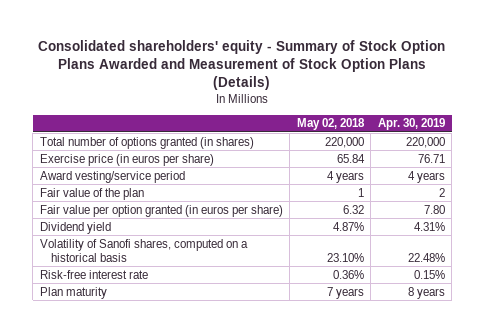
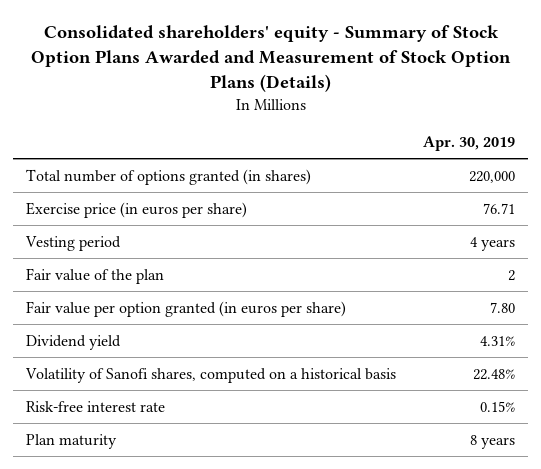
- | May 02, 2018 | Apr. 30, 2019
+ | Apr. 30, 2019
- Award vesting/service period | 4 years | 4 years
+ Vesting period | 4 years

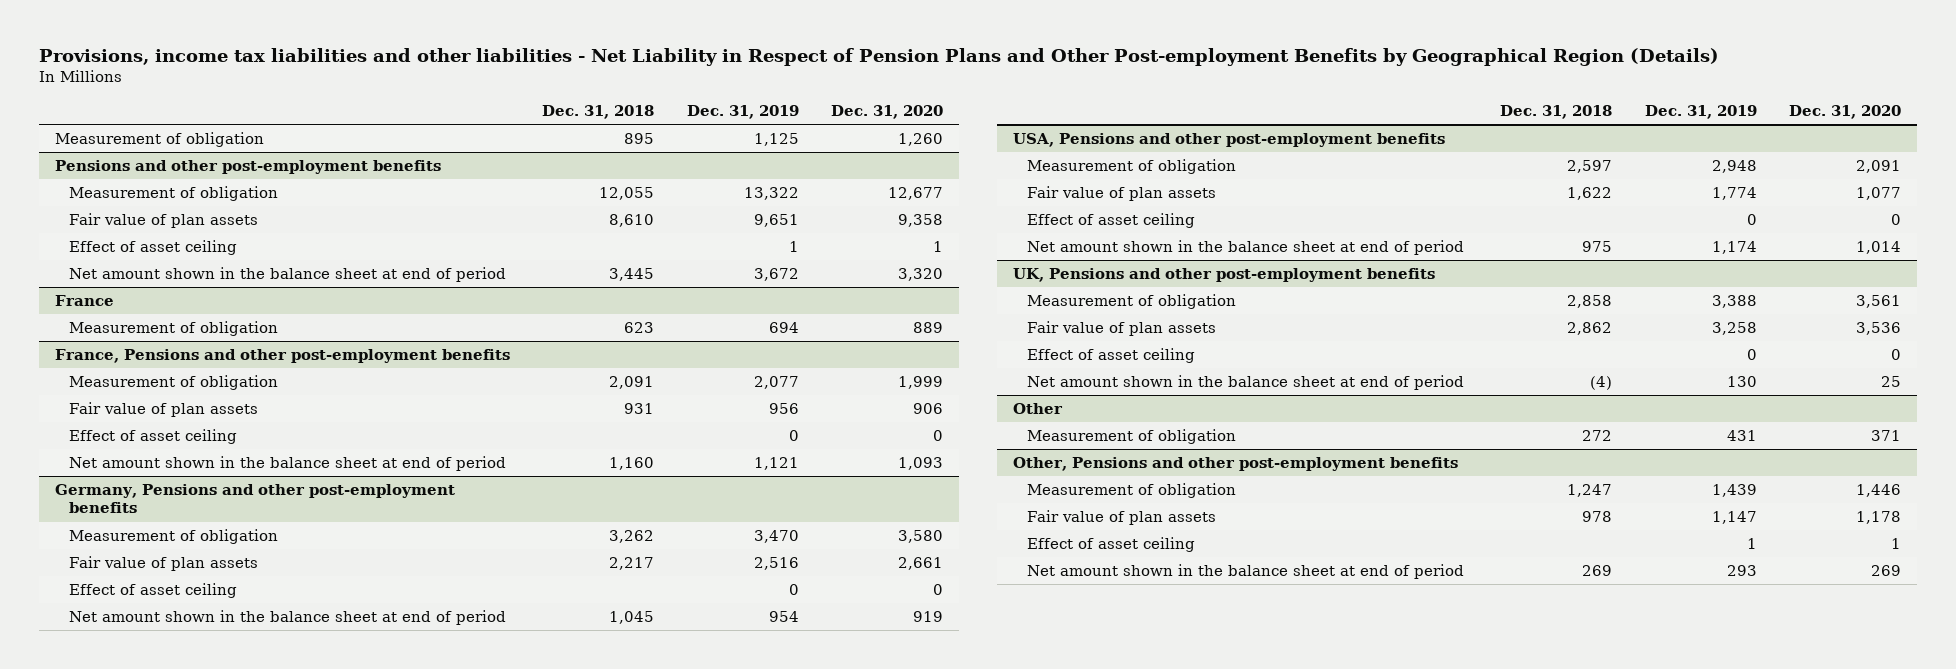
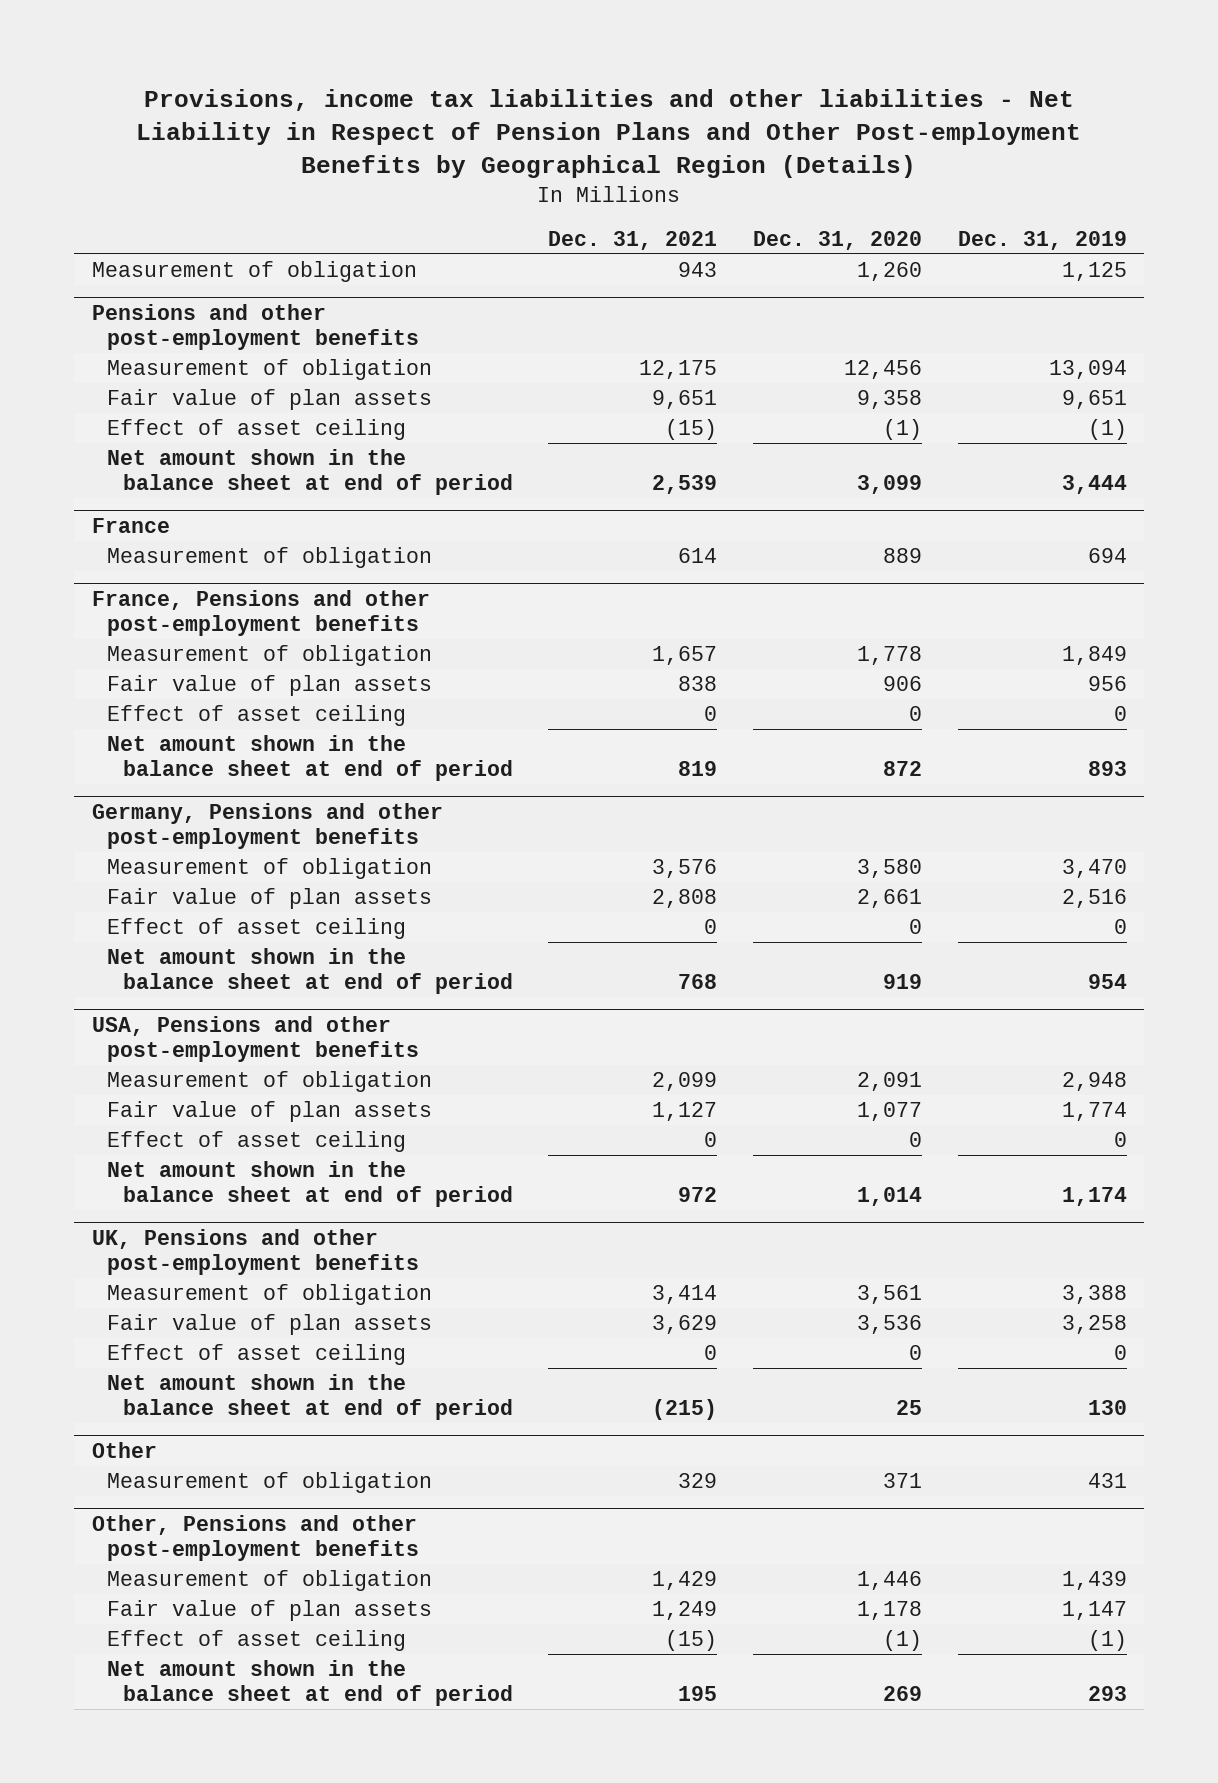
- | Dec. 31, 2018 | Dec. 31, 2019 | Dec. 31, 2020
+ | Dec. 31, 2021 | Dec. 31, 2020 | Dec. 31, 2019
@ Pensions and other post-employment benefits
- Measurement of obligation | 12,055 | 13,322 | 12,677
+ Measurement of obligation | 12,175 | 12,456 | 13,094
- Effect of asset ceiling | | 1 | 1
- Net amount shown in the balance sheet at end of period | 3,445 | 3,672 | 3,320
+ Effect of asset ceiling | (15) | (1) | (1)
+ Net amount shown in the balance sheet at end of period | 2,539 | 3,099 | 3,444
@ France, Pensions and other post-employment benefits
- Measurement of obligation | 2,091 | 2,077 | 1,999
+ Measurement of obligation | 1,657 | 1,778 | 1,849
- Net amount shown in the balance sheet at end of period | 1,160 | 1,121 | 1,093
+ Net amount shown in the balance sheet at end of period | 819 | 872 | 893
@ Other, Pensions and other post-employment benefits
- Effect of asset ceiling | | 1 | 1
+ Effect of asset ceiling | (15) | (1) | (1)

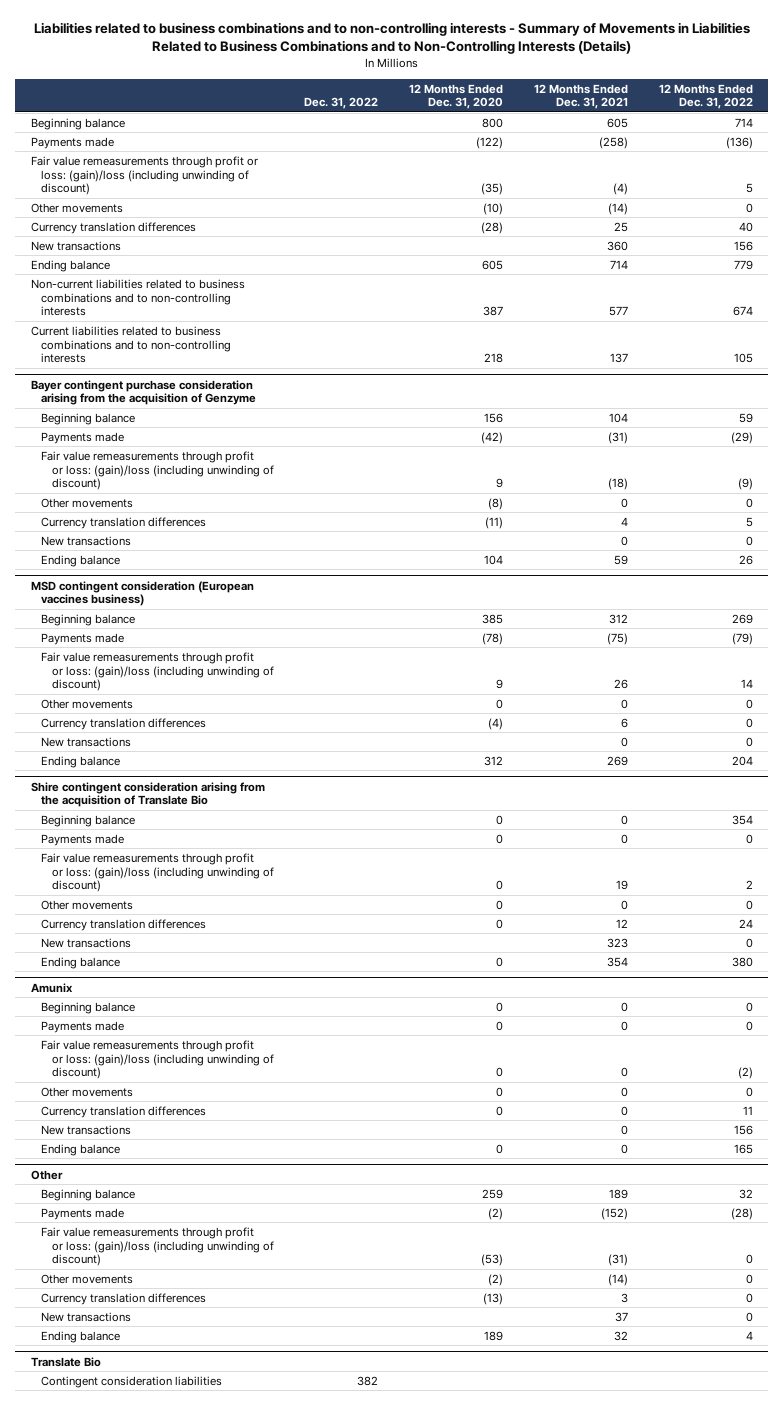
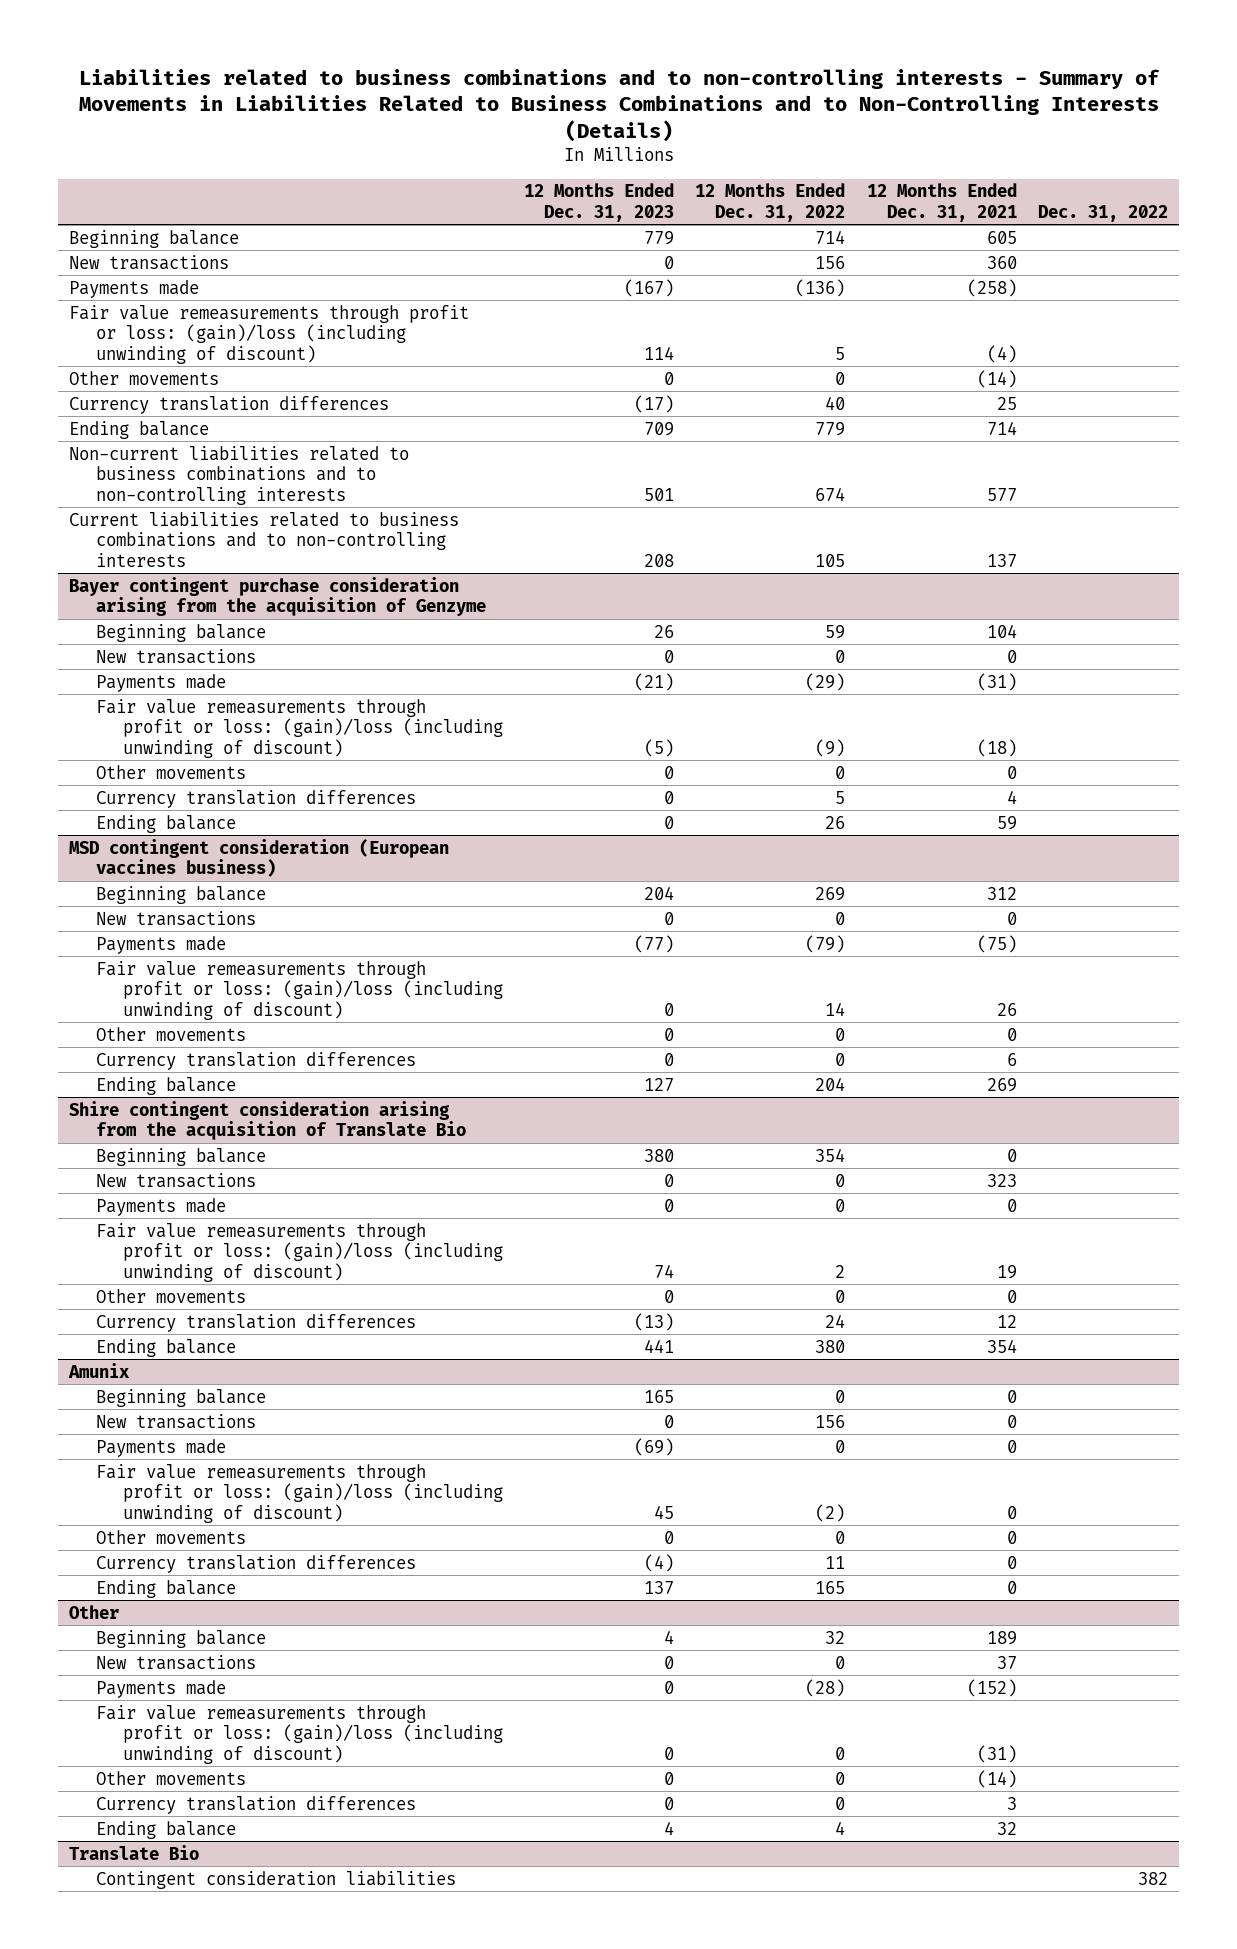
- | Dec. 31, 2022 | 12 Months Ended Dec. 31, 2020 | 12 Months Ended Dec. 31, 2021 | 12 Months Ended Dec. 31, 2022
+ | 12 Months Ended Dec. 31, 2023 | 12 Months Ended Dec. 31, 2022 | 12 Months Ended Dec. 31, 2021 | Dec. 31, 2022
moved up: New transactions | 0 | 156 | 360 |
@ Bayer contingent purchase consideration arising from the acquisition of Genzyme
moved up: New transactions | 0 | 0 | 0 |
@ MSD contingent consideration (European vaccines business)
moved up: New transactions | 0 | 0 | 0 |
@ Shire contingent consideration arising from the acquisition of Translate Bio
moved up: New transactions | 0 | 0 | 323 |
@ Amunix
moved up: New transactions | 0 | 156 | 0 |
@ Other
moved up: New transactions | 0 | 0 | 37 |

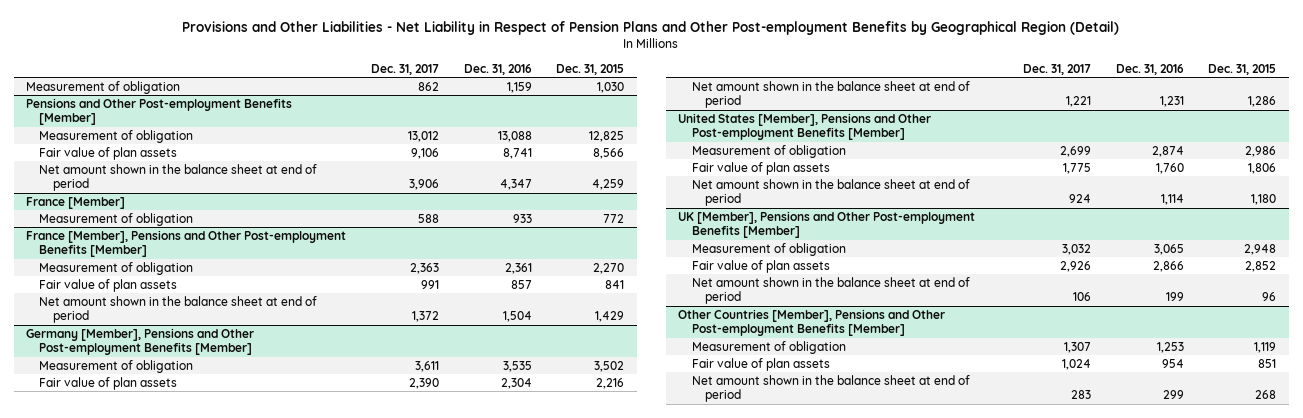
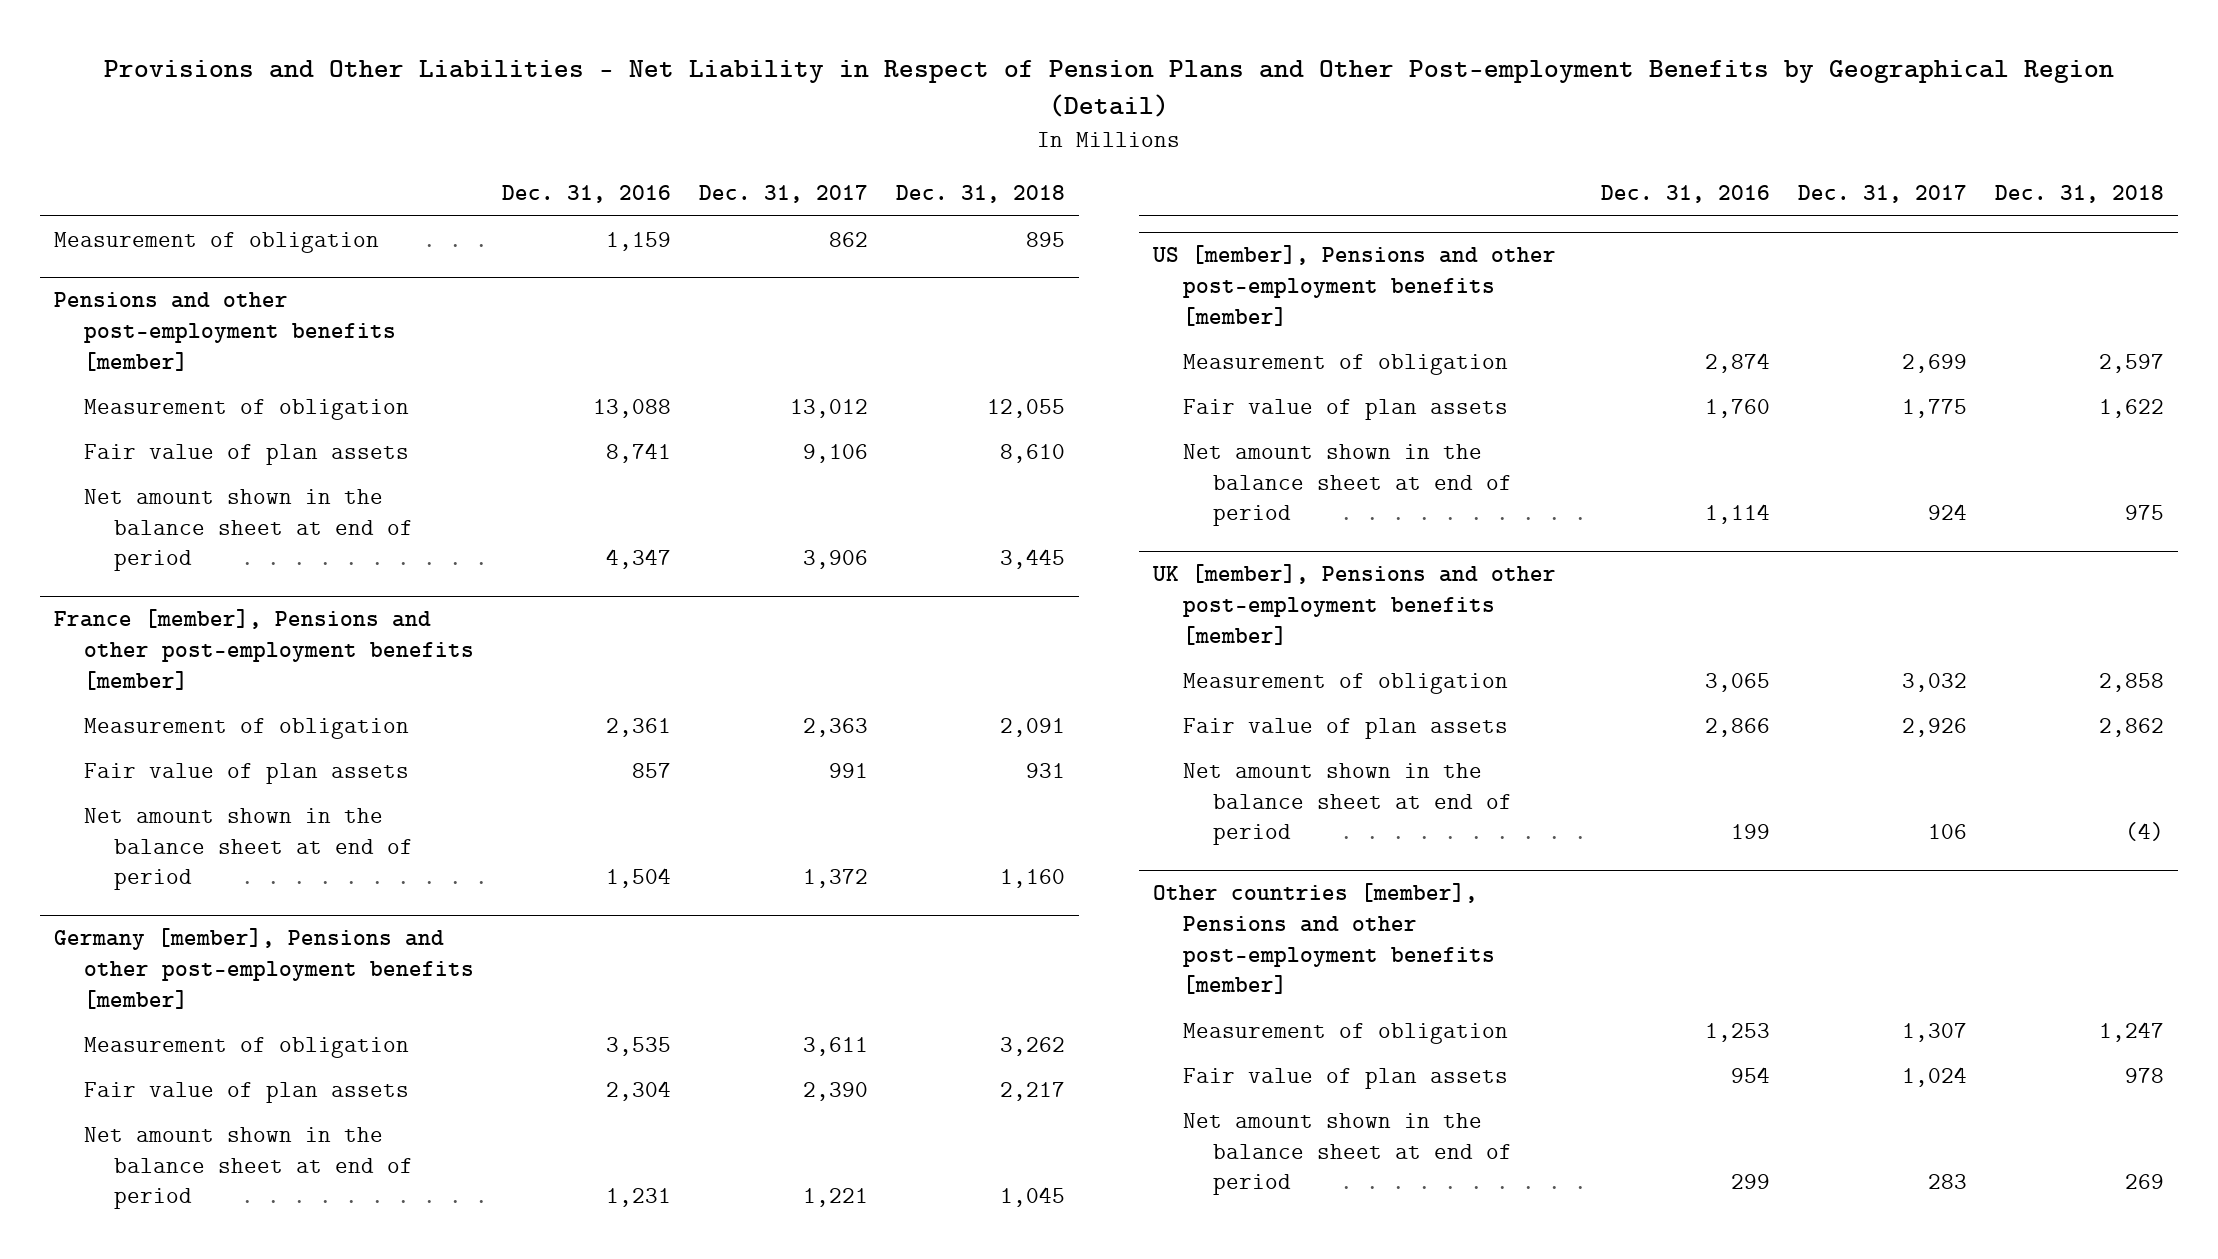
- | Dec. 31, 2017 | Dec. 31, 2016 | Dec. 31, 2015
+ | Dec. 31, 2016 | Dec. 31, 2017 | Dec. 31, 2018
- Pensions and Other Post-employment Benefits [Member]
+ Pensions and other post-employment benefits [member]
- France [Member]
- Measurement of obligation | 588 | 933 | 772
- France [Member], Pensions and Other Post-employment Benefits [Member]
+ France [member], Pensions and other post-employment benefits [member]
- Germany [Member], Pensions and Other Post-employment Benefits [Member]
+ Germany [member], Pensions and other post-employment benefits [member]
- United States [Member], Pensions and Other Post-employment Benefits [Member]
+ US [member], Pensions and other post-employment benefits [member]
- UK [Member], Pensions and Other Post-employment Benefits [Member]
+ UK [member], Pensions and other post-employment benefits [member]
- Other Countries [Member], Pensions and Other Post-employment Benefits [Member]
+ Other countries [member], Pensions and other post-employment benefits [member]

